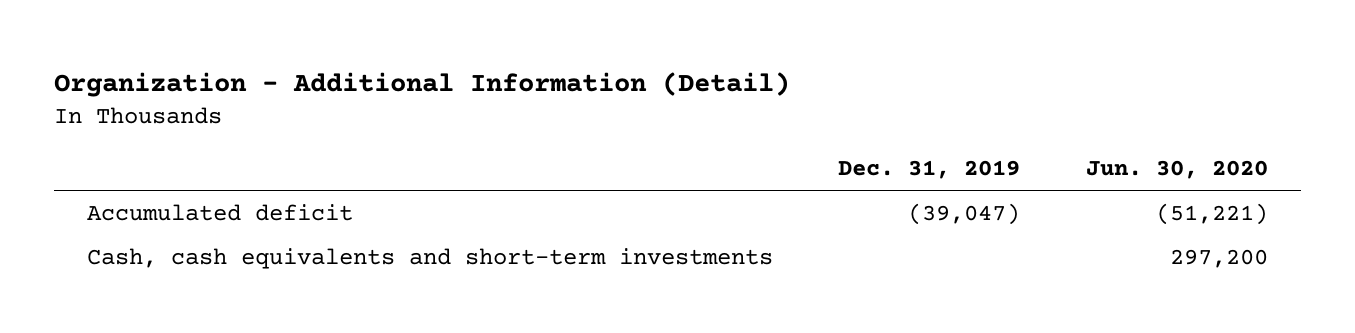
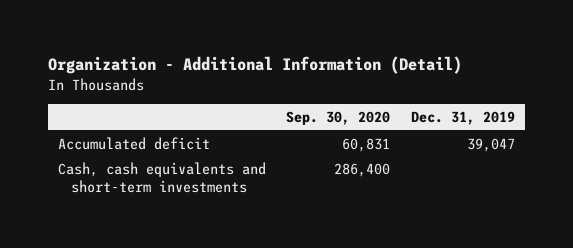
- | Dec. 31, 2019 | Jun. 30, 2020
+ | Sep. 30, 2020 | Dec. 31, 2019
- Accumulated deficit | (39,047) | (51,221)
+ Accumulated deficit | 60,831 | 39,047

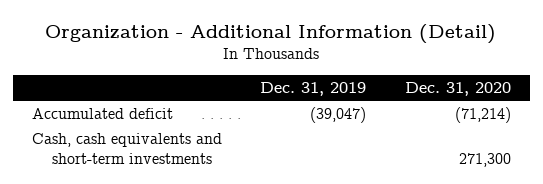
- | Sep. 30, 2020 | Dec. 31, 2019
+ | Dec. 31, 2019 | Dec. 31, 2020
- Accumulated deficit | 60,831 | 39,047
+ Accumulated deficit | (39,047) | (71,214)

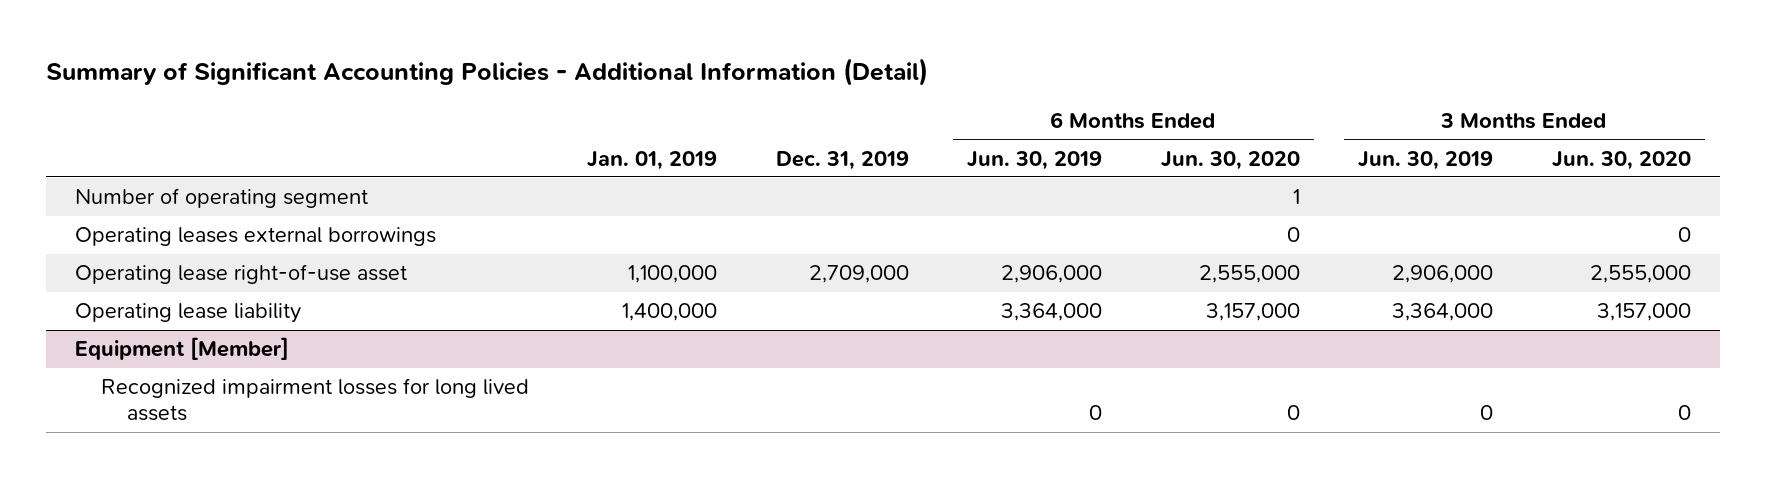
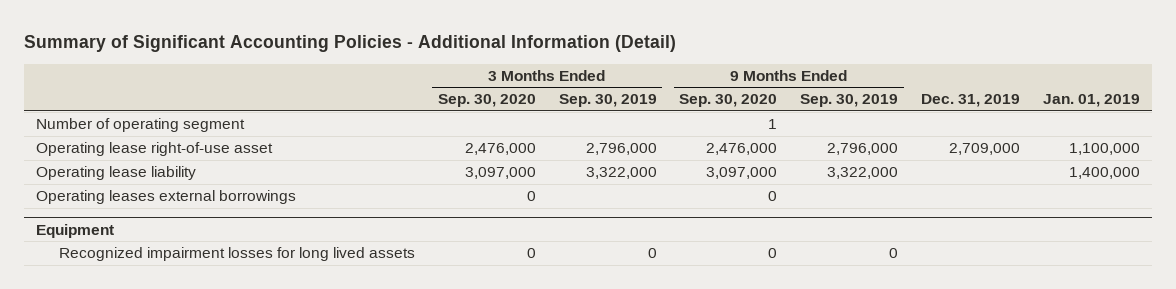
- | Jan. 01, 2019 | Dec. 31, 2019 | 6 Months Ended Jun. 30, 2019 | 6 Months Ended Jun. 30, 2020 | 3 Months Ended Jun. 30, 2019 | 3 Months Ended Jun. 30, 2020
+ | 3 Months Ended Sep. 30, 2020 | 3 Months Ended Sep. 30, 2019 | 9 Months Ended Sep. 30, 2020 | 9 Months Ended Sep. 30, 2019 | Dec. 31, 2019 | Jan. 01, 2019
- Equipment [Member]
moved down: Operating leases external borrowings | 0 | | 0 | | |
+ Equipment

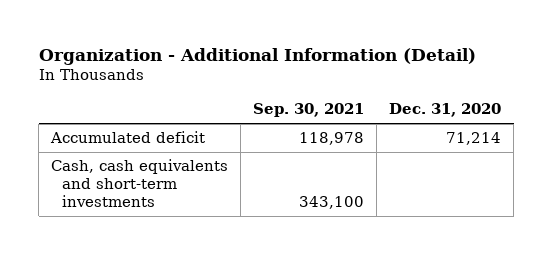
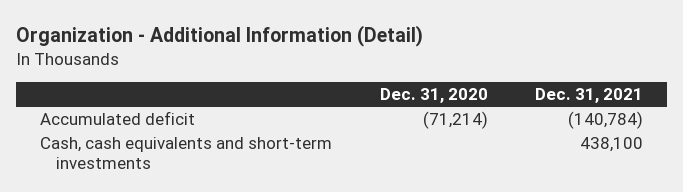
- | Sep. 30, 2021 | Dec. 31, 2020
+ | Dec. 31, 2020 | Dec. 31, 2021
- Accumulated deficit | 118,978 | 71,214
+ Accumulated deficit | (71,214) | (140,784)

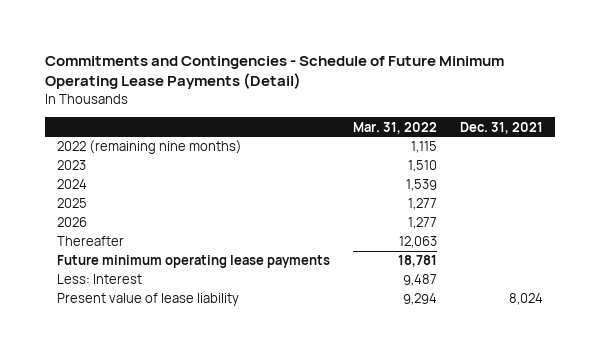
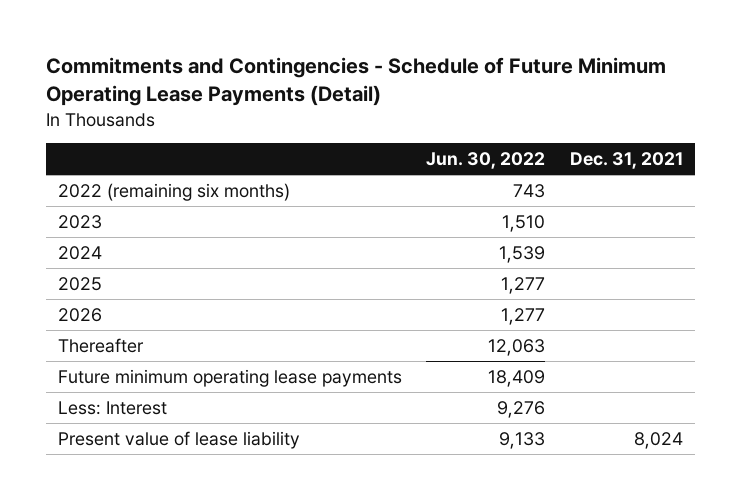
- | Mar. 31, 2022 | Dec. 31, 2021
+ | Jun. 30, 2022 | Dec. 31, 2021
- 2022 (remaining nine months) | 1,115 |
+ 2022 (remaining six months) | 743 |

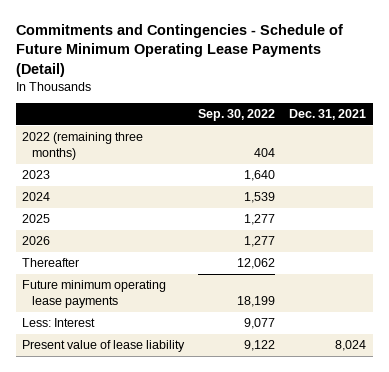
- | Jun. 30, 2022 | Dec. 31, 2021
+ | Sep. 30, 2022 | Dec. 31, 2021
- 2022 (remaining six months) | 743 |
+ 2022 (remaining three months) | 404 |

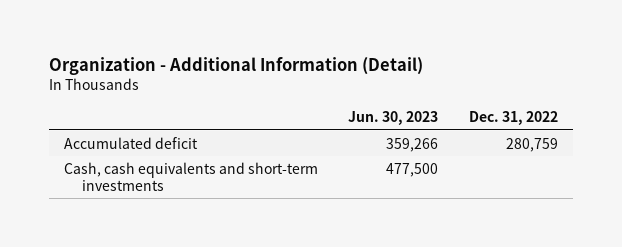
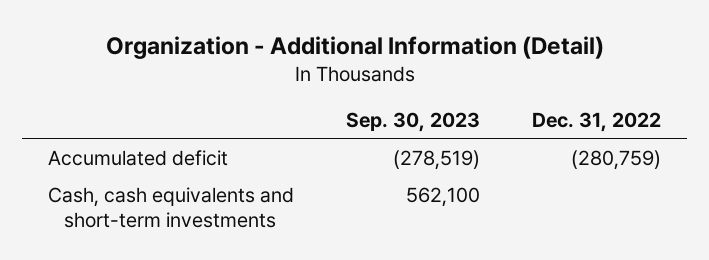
- | Jun. 30, 2023 | Dec. 31, 2022
+ | Sep. 30, 2023 | Dec. 31, 2022
- Accumulated deficit | 359,266 | 280,759
+ Accumulated deficit | (278,519) | (280,759)

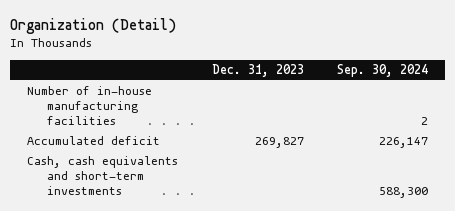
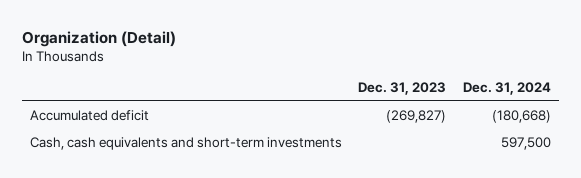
- | Dec. 31, 2023 | Sep. 30, 2024
+ | Dec. 31, 2023 | Dec. 31, 2024
- Number of in-house manufacturing facilities | | 2
- Accumulated deficit | 269,827 | 226,147
+ Accumulated deficit | (269,827) | (180,668)

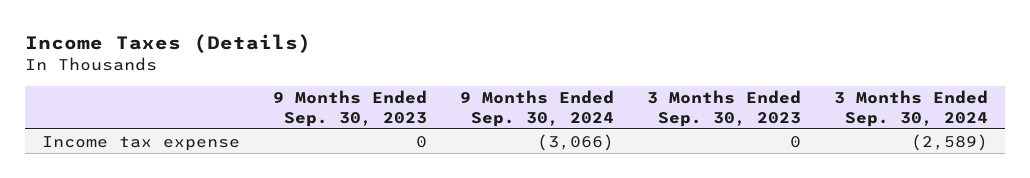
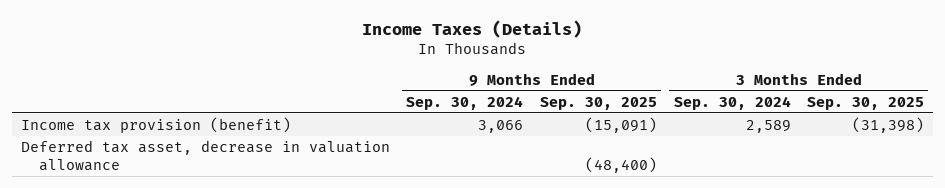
- | 9 Months Ended Sep. 30, 2023 | 9 Months Ended Sep. 30, 2024 | 3 Months Ended Sep. 30, 2023 | 3 Months Ended Sep. 30, 2024
+ | 9 Months Ended Sep. 30, 2024 | 9 Months Ended Sep. 30, 2025 | 3 Months Ended Sep. 30, 2024 | 3 Months Ended Sep. 30, 2025
- Income tax expense | 0 | (3,066) | 0 | (2,589)
+ Income tax provision (benefit) | 3,066 | (15,091) | 2,589 | (31,398)
+ Deferred tax asset, decrease in valuation allowance | | (48,400) | |

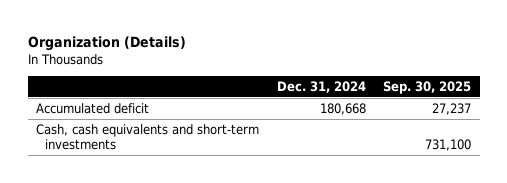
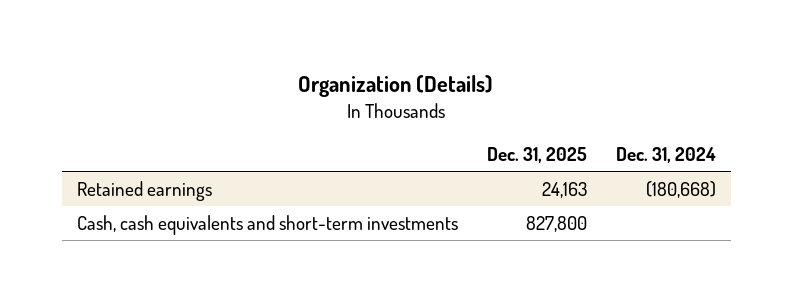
- | Dec. 31, 2024 | Sep. 30, 2025
+ | Dec. 31, 2025 | Dec. 31, 2024
- Accumulated deficit | 180,668 | 27,237
+ Retained earnings | 24,163 | (180,668)

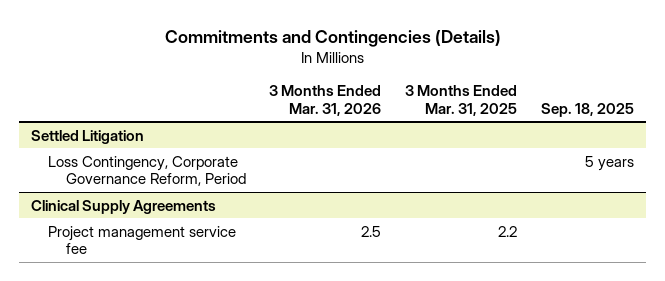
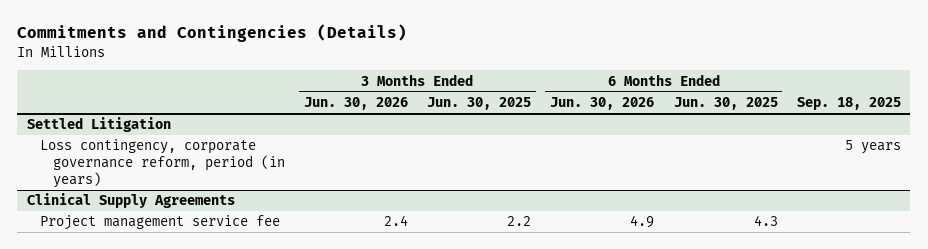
- | 3 Months Ended Mar. 31, 2026 | 3 Months Ended Mar. 31, 2025 | Sep. 18, 2025
+ | 3 Months Ended Jun. 30, 2026 | 3 Months Ended Jun. 30, 2025 | 6 Months Ended Jun. 30, 2026 | 6 Months Ended Jun. 30, 2025 | Sep. 18, 2025
@ Settled Litigation
- Loss Contingency, Corporate Governance Reform, Period | | | 5 years
+ Loss contingency, corporate governance reform, period (in years) | | | | | 5 years

